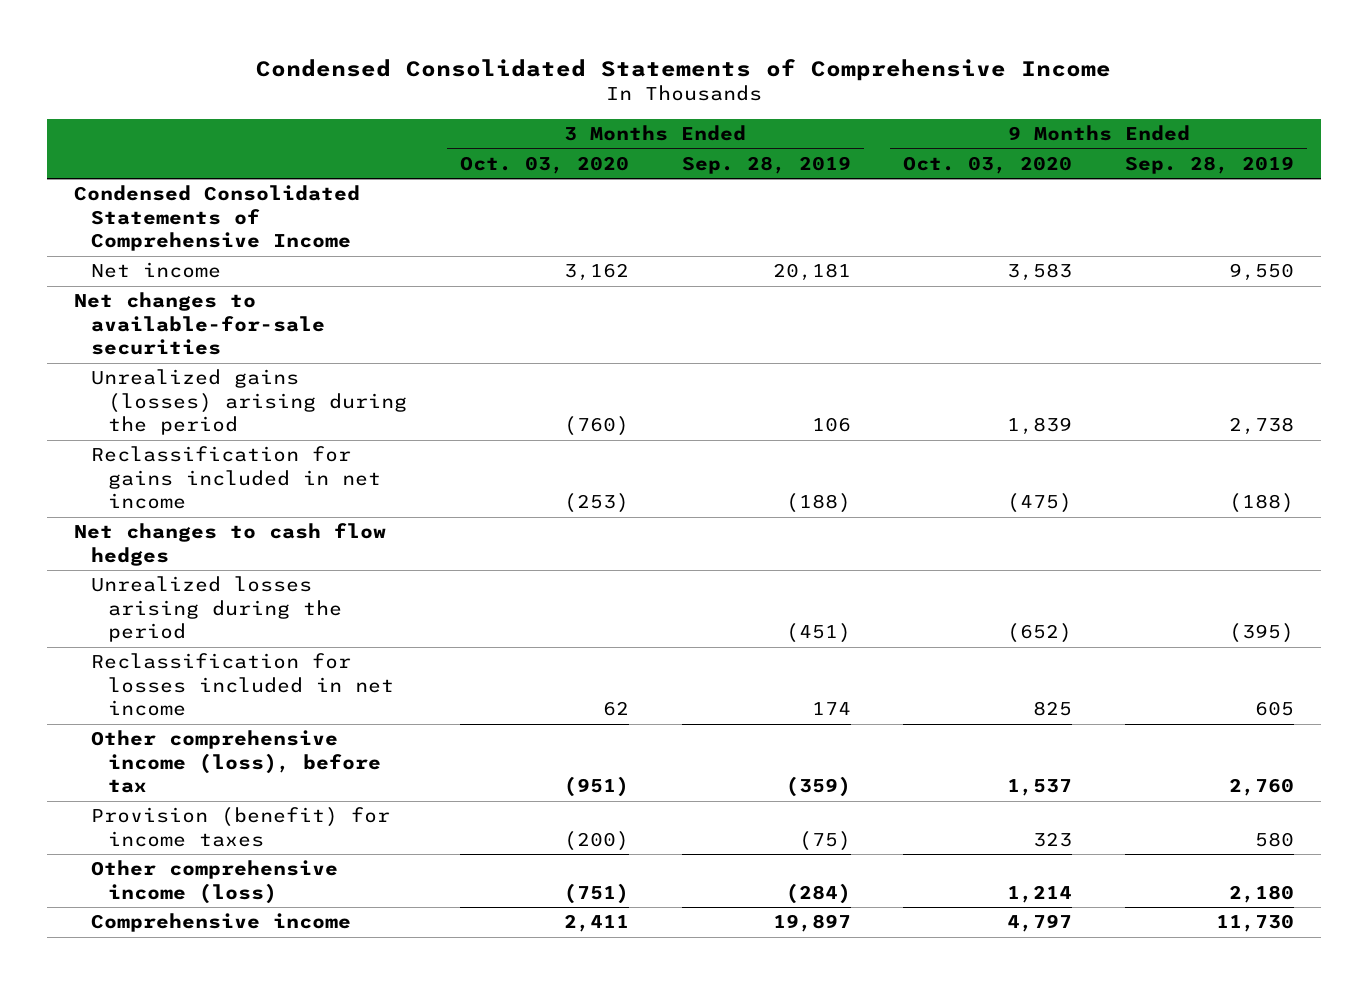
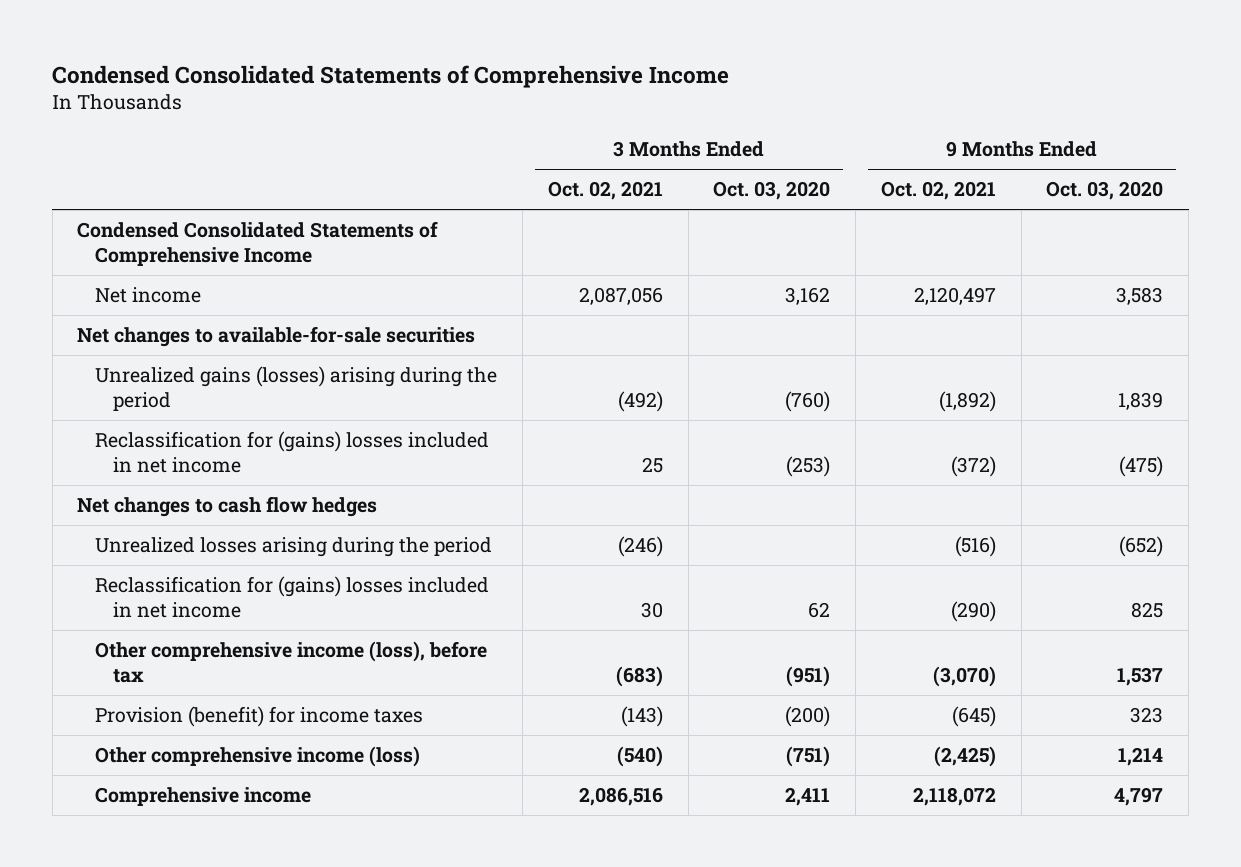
- | 3 Months Ended Oct. 03, 2020 | 3 Months Ended Sep. 28, 2019 | 9 Months Ended Oct. 03, 2020 | 9 Months Ended Sep. 28, 2019
+ | 3 Months Ended Oct. 02, 2021 | 3 Months Ended Oct. 03, 2020 | 9 Months Ended Oct. 02, 2021 | 9 Months Ended Oct. 03, 2020
- Reclassification for gains included in net income | (253) | (188) | (475) | (188)
+ Reclassification for (gains) losses included in net income | 25 | (253) | (372) | (475)
- Reclassification for losses included in net income | 62 | 174 | 825 | 605
+ Reclassification for (gains) losses included in net income | 30 | 62 | (290) | 825

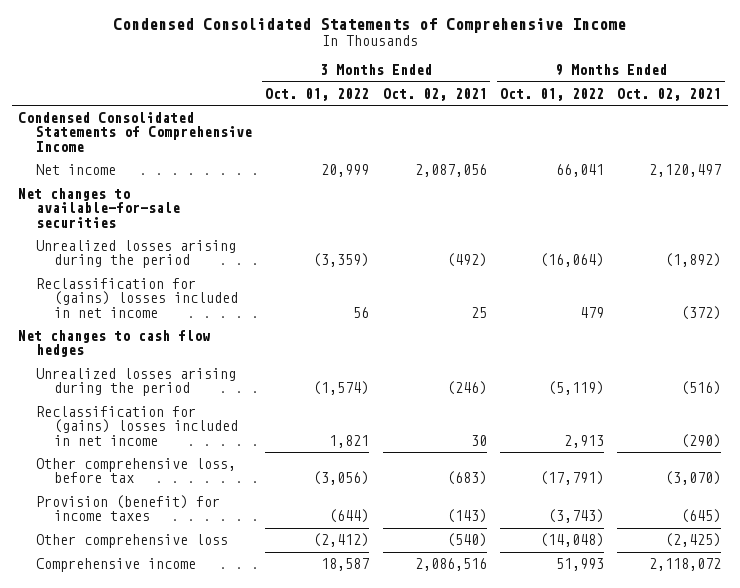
- | 3 Months Ended Oct. 02, 2021 | 3 Months Ended Oct. 03, 2020 | 9 Months Ended Oct. 02, 2021 | 9 Months Ended Oct. 03, 2020
+ | 3 Months Ended Oct. 01, 2022 | 3 Months Ended Oct. 02, 2021 | 9 Months Ended Oct. 01, 2022 | 9 Months Ended Oct. 02, 2021
- Unrealized gains (losses) arising during the period | (492) | (760) | (1,892) | 1,839
+ Unrealized losses arising during the period | (3,359) | (492) | (16,064) | (1,892)
- Other comprehensive income (loss), before tax | (683) | (951) | (3,070) | 1,537
+ Other comprehensive loss, before tax | (3,056) | (683) | (17,791) | (3,070)
- Other comprehensive income (loss) | (540) | (751) | (2,425) | 1,214
+ Other comprehensive loss | (2,412) | (540) | (14,048) | (2,425)

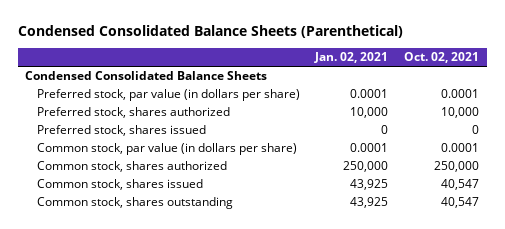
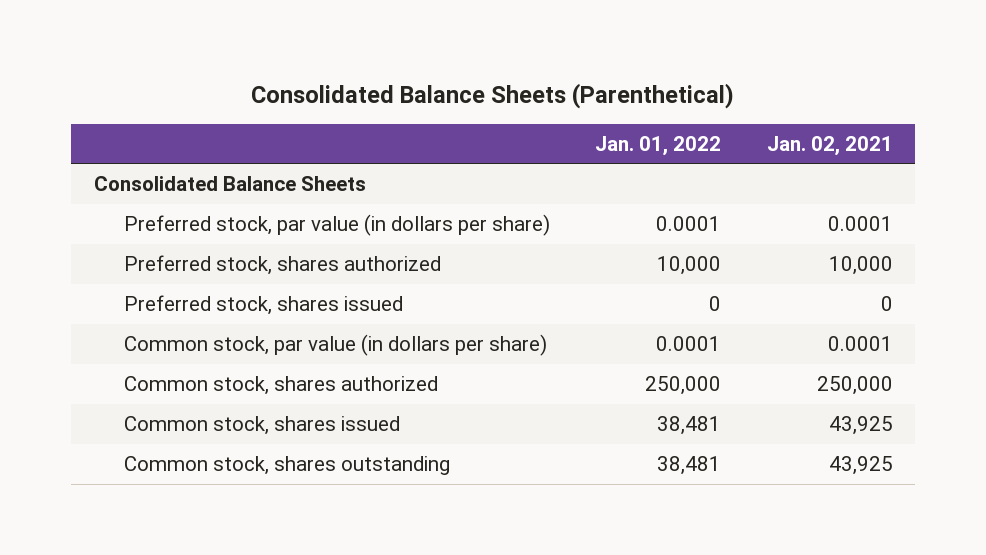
- Condensed Consolidated Balance Sheets (Parenthetical)
+ Consolidated Balance Sheets (Parenthetical)
- | Jan. 02, 2021 | Oct. 02, 2021
+ | Jan. 01, 2022 | Jan. 02, 2021
- Condensed Consolidated Balance Sheets
+ Consolidated Balance Sheets

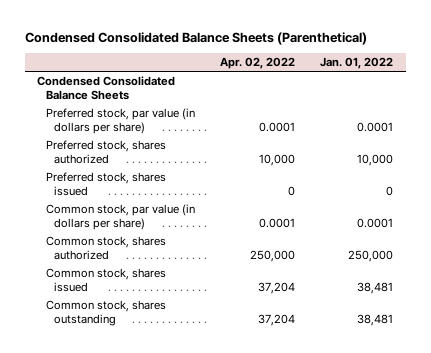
- Consolidated Balance Sheets (Parenthetical)
+ Condensed Consolidated Balance Sheets (Parenthetical)
- | Jan. 01, 2022 | Jan. 02, 2021
+ | Apr. 02, 2022 | Jan. 01, 2022
- Consolidated Balance Sheets
+ Condensed Consolidated Balance Sheets

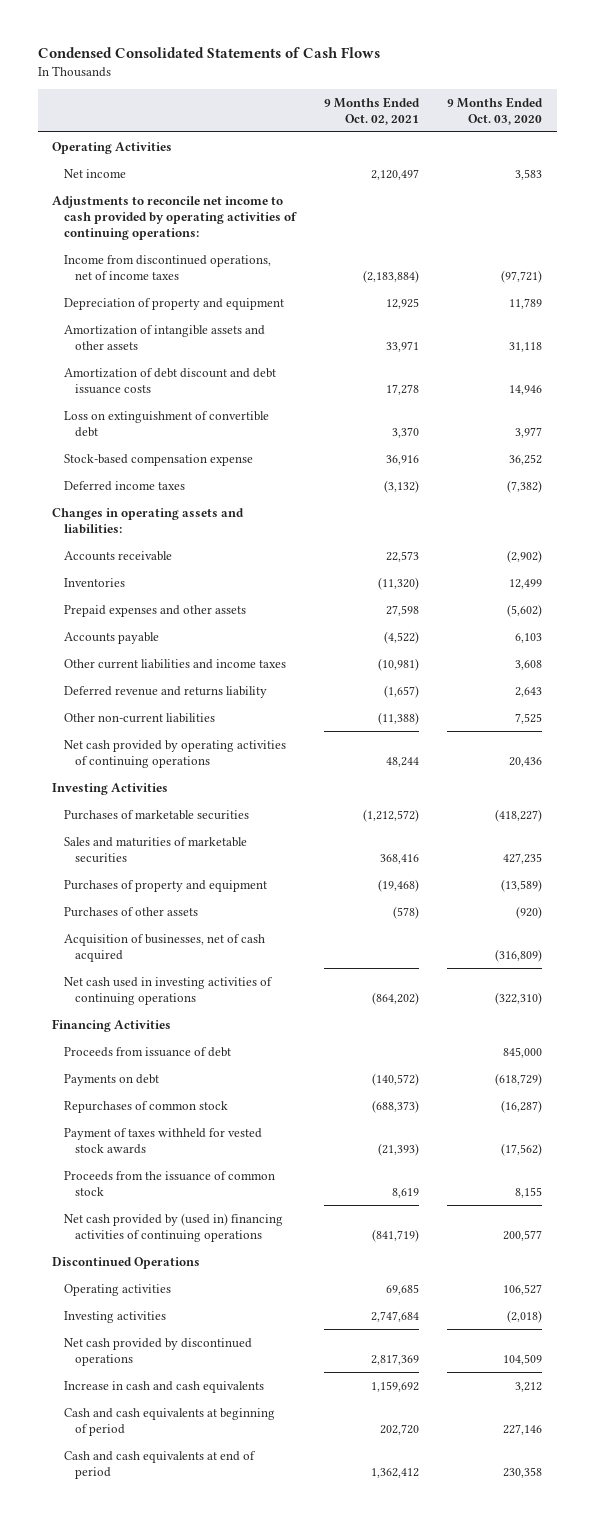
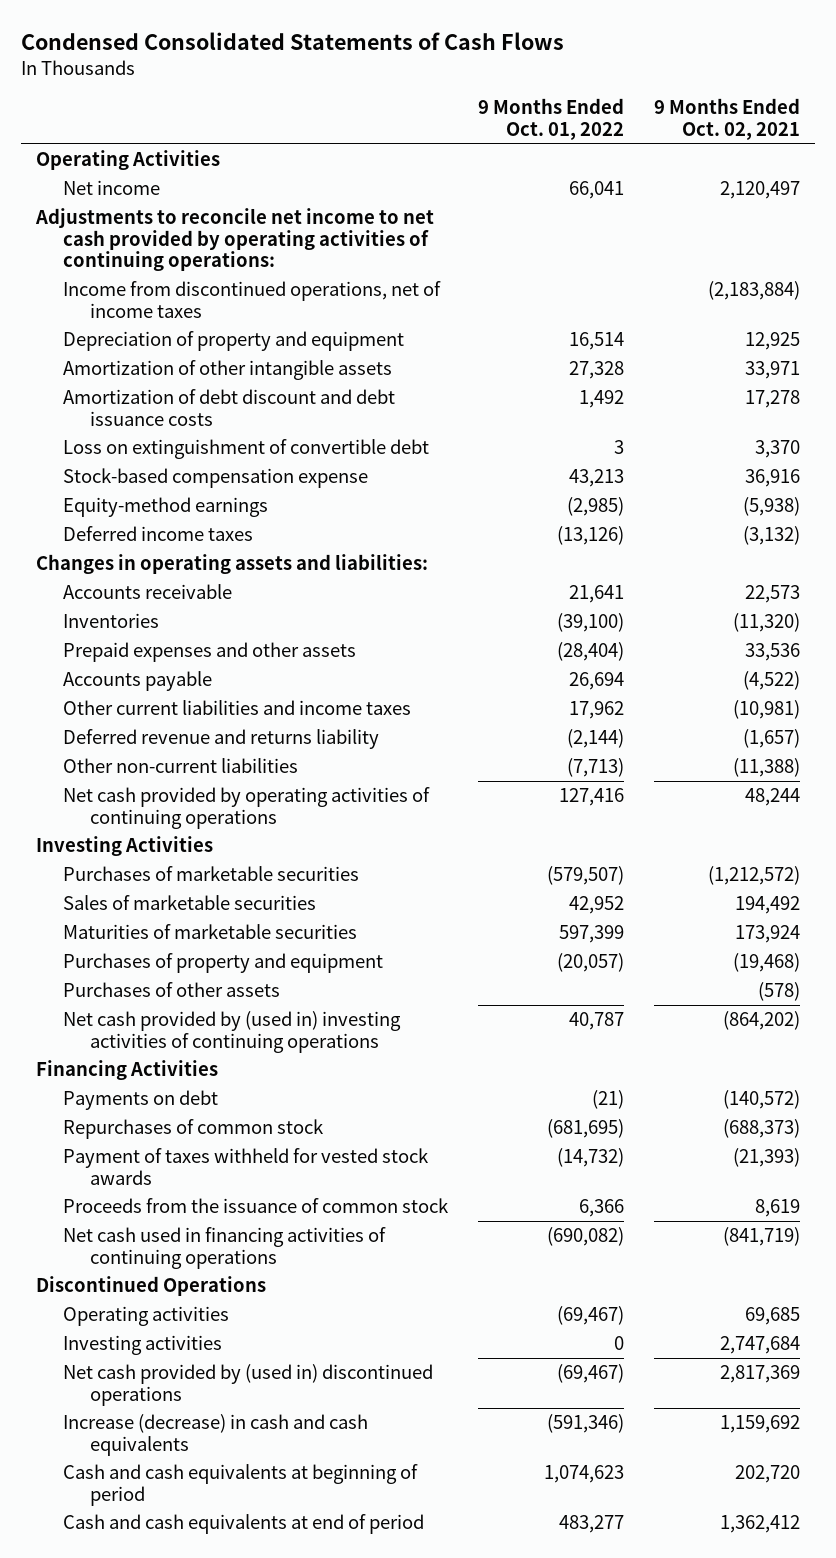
- | 9 Months Ended Oct. 02, 2021 | 9 Months Ended Oct. 03, 2020
+ | 9 Months Ended Oct. 01, 2022 | 9 Months Ended Oct. 02, 2021
- Adjustments to reconcile net income to cash provided by operating activities of continuing operations:
+ Adjustments to reconcile net income to net cash provided by operating activities of continuing operations:
- Amortization of intangible assets and other assets | 33,971 | 31,118
+ Amortization of other intangible assets | 27,328 | 33,971
+ Equity-method earnings | (2,985) | (5,938)
- Prepaid expenses and other assets | 27,598 | (5,602)
+ Prepaid expenses and other assets | (28,404) | 33,536
- Sales and maturities of marketable securities | 368,416 | 427,235
+ Sales of marketable securities | 42,952 | 194,492
+ Maturities of marketable securities | 597,399 | 173,924
- Acquisition of businesses, net of cash acquired | | (316,809)
- Net cash used in investing activities of continuing operations | (864,202) | (322,310)
+ Net cash provided by (used in) investing activities of continuing operations | 40,787 | (864,202)
- Proceeds from issuance of debt | | 845,000
- Net cash provided by (used in) financing activities of continuing operations | (841,719) | 200,577
+ Net cash used in financing activities of continuing operations | (690,082) | (841,719)
- Net cash provided by discontinued operations | 2,817,369 | 104,509
- Increase in cash and cash equivalents | 1,159,692 | 3,212
+ Net cash provided by (used in) discontinued operations | (69,467) | 2,817,369
+ Increase (decrease) in cash and cash equivalents | (591,346) | 1,159,692

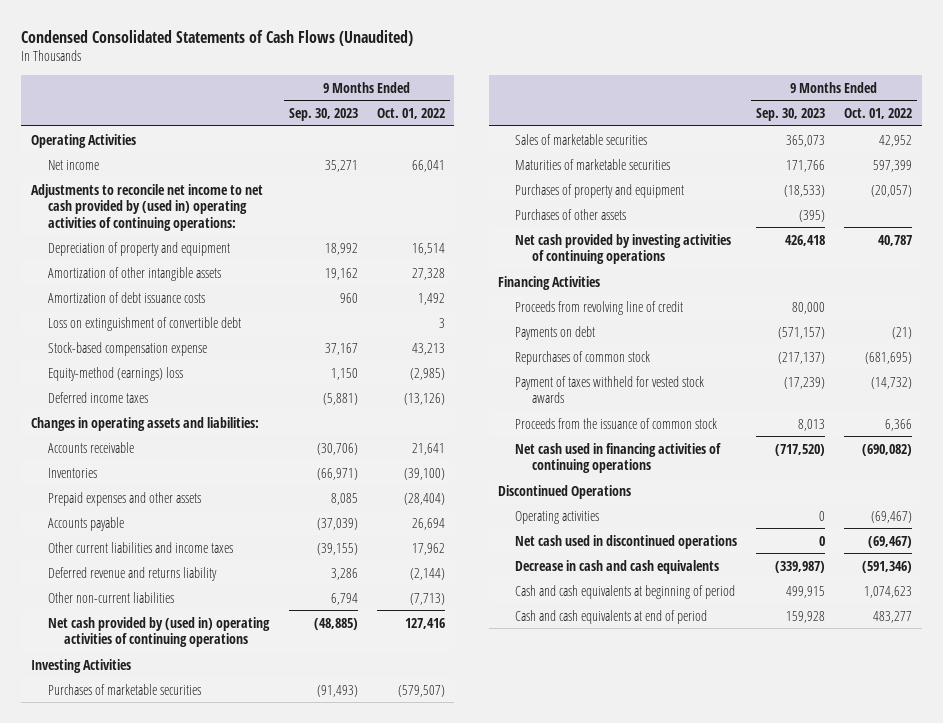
- Condensed Consolidated Statements of Cash Flows
+ Condensed Consolidated Statements of Cash Flows (Unaudited)
- | 9 Months Ended Oct. 01, 2022 | 9 Months Ended Oct. 02, 2021
+ | 9 Months Ended Sep. 30, 2023 | 9 Months Ended Oct. 01, 2022
- Adjustments to reconcile net income to net cash provided by operating activities of continuing operations:
- Income from discontinued operations, net of income taxes | | (2,183,884)
+ Adjustments to reconcile net income to net cash provided by (used in) operating activities of continuing operations:
- Amortization of debt discount and debt issuance costs | 1,492 | 17,278
+ Amortization of debt issuance costs | 960 | 1,492
- Equity-method earnings | (2,985) | (5,938)
+ Equity-method (earnings) loss | 1,150 | (2,985)
- Net cash provided by operating activities of continuing operations | 127,416 | 48,244
+ Net cash provided by (used in) operating activities of continuing operations | (48,885) | 127,416
- Net cash provided by (used in) investing activities of continuing operations | 40,787 | (864,202)
+ Net cash provided by investing activities of continuing operations | 426,418 | 40,787
+ Proceeds from revolving line of credit | 80,000 |
- Investing activities | 0 | 2,747,684
- Net cash provided by (used in) discontinued operations | (69,467) | 2,817,369
- Increase (decrease) in cash and cash equivalents | (591,346) | 1,159,692
+ Net cash used in discontinued operations | 0 | (69,467)
+ Decrease in cash and cash equivalents | (339,987) | (591,346)

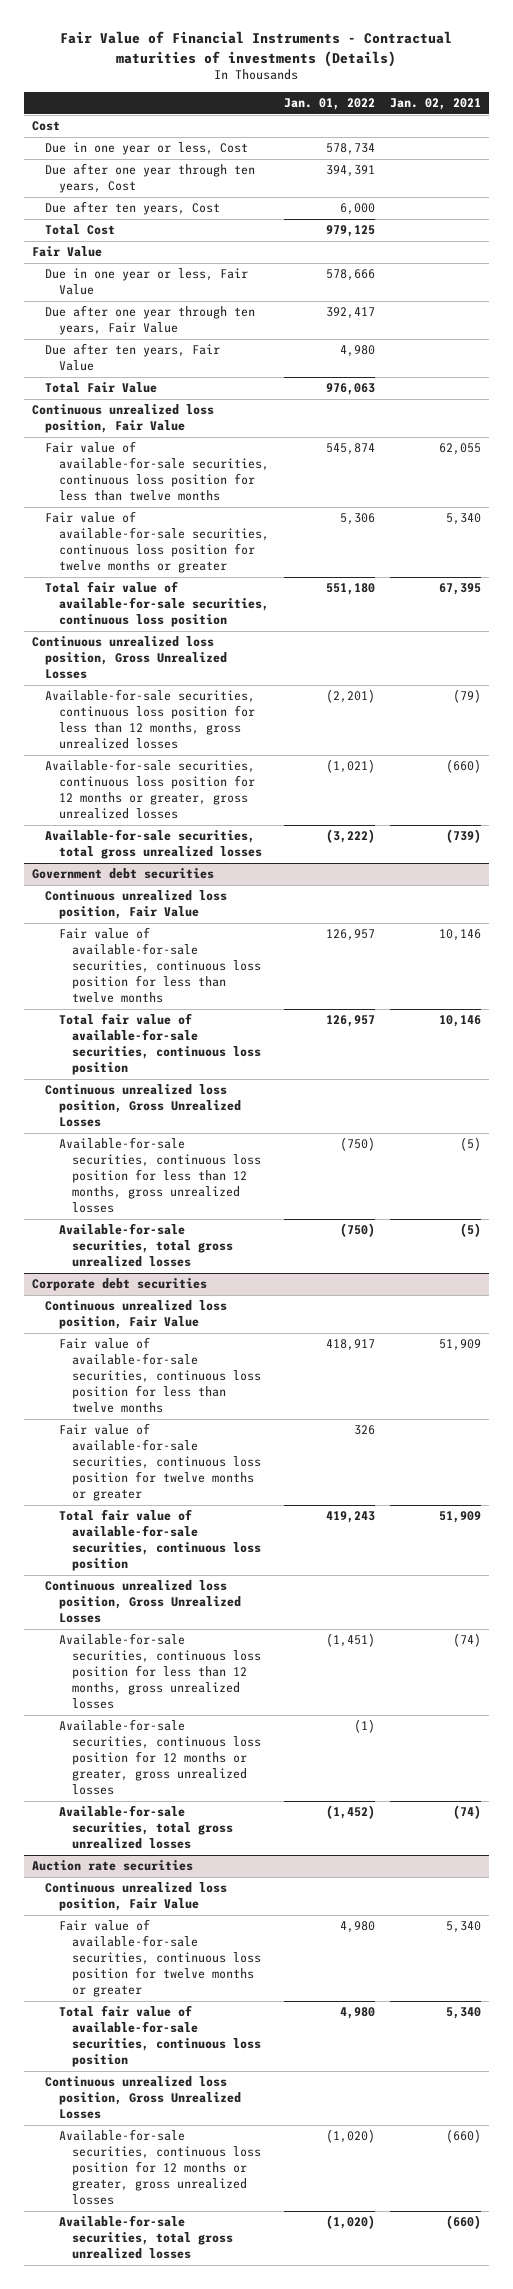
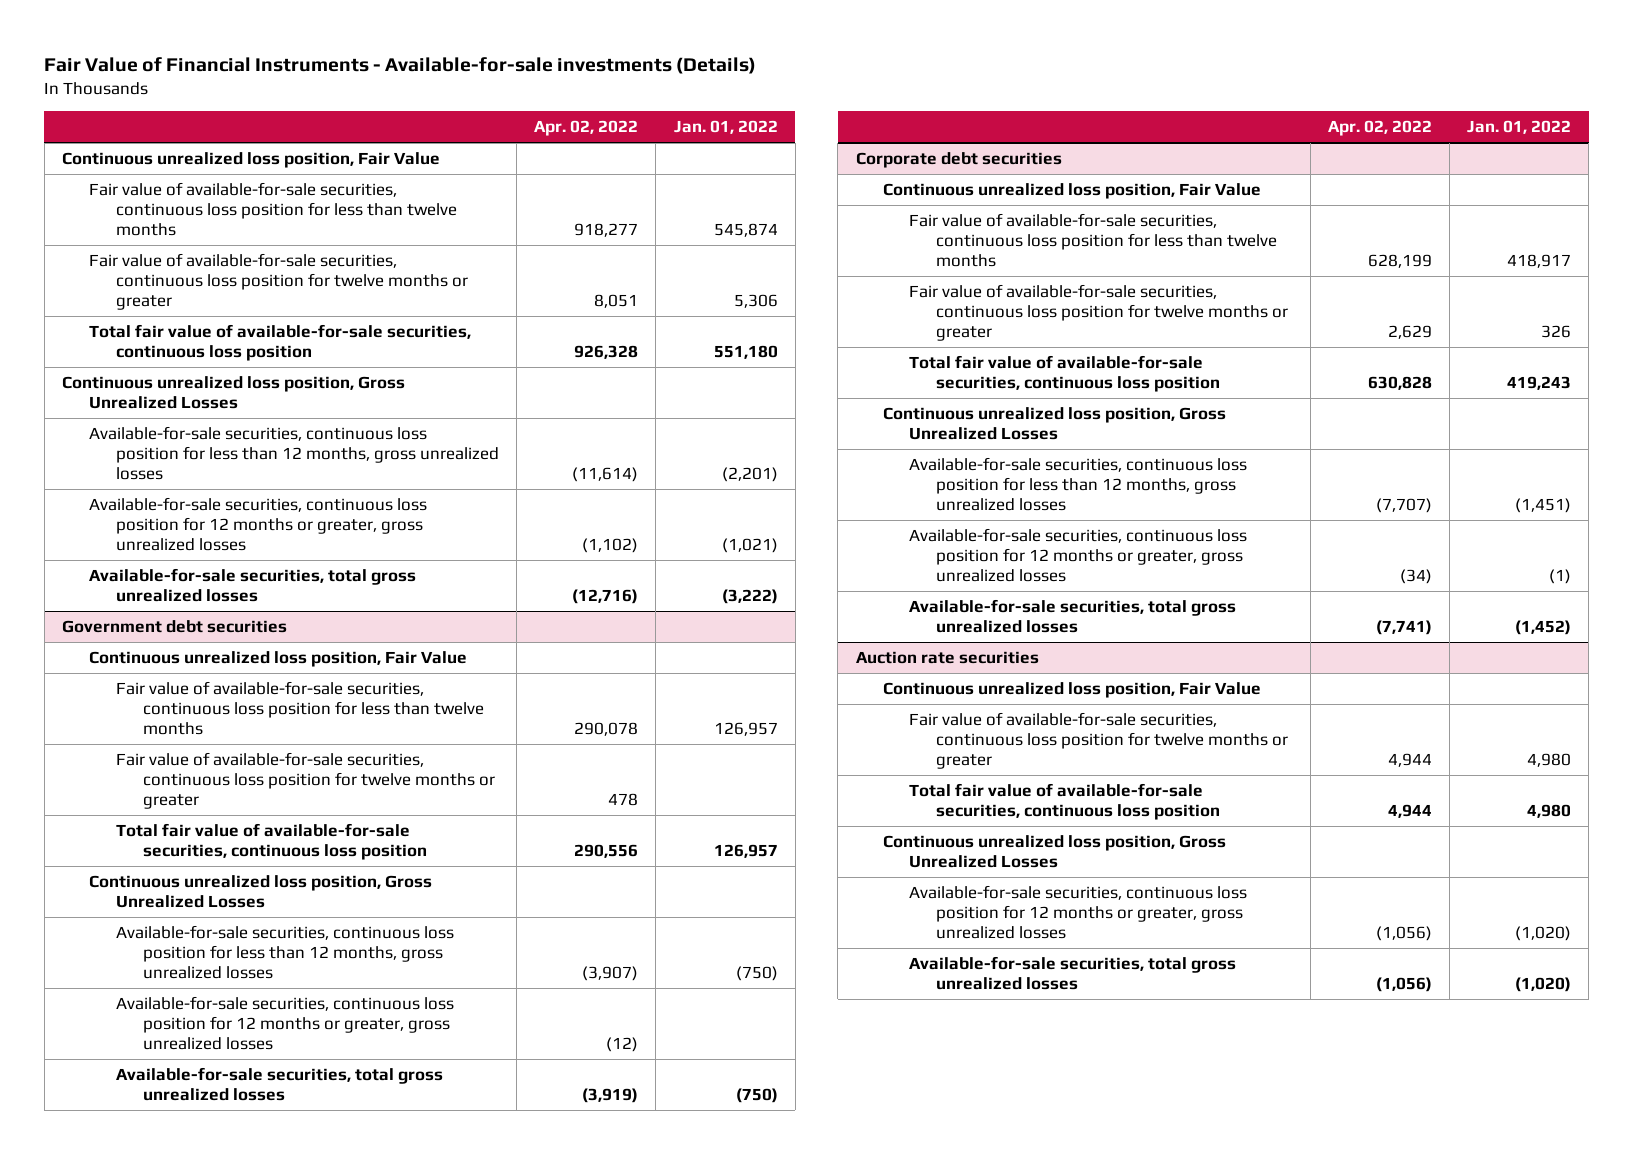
- Fair Value of Financial Instruments - Contractual maturities of investments (Details)
+ Fair Value of Financial Instruments - Available-for-sale investments (Details)
- | Jan. 01, 2022 | Jan. 02, 2021
+ | Apr. 02, 2022 | Jan. 01, 2022
- Cost
- Due in one year or less, Cost | 578,734 |
- Due after one year through ten years, Cost | 394,391 |
- Due after ten years, Cost | 6,000 |
- Total Cost | 979,125 |
- Fair Value
- Due in one year or less, Fair Value | 578,666 |
- Due after one year through ten years, Fair Value | 392,417 |
- Due after ten years, Fair Value | 4,980 |
- Total Fair Value | 976,063 |
@ Government debt securities
+ Fair value of available-for-sale securities, continuous loss position for twelve months or greater | 478 |
+ Available-for-sale securities, continuous loss position for 12 months or greater, gross unrealized losses | (12) |

